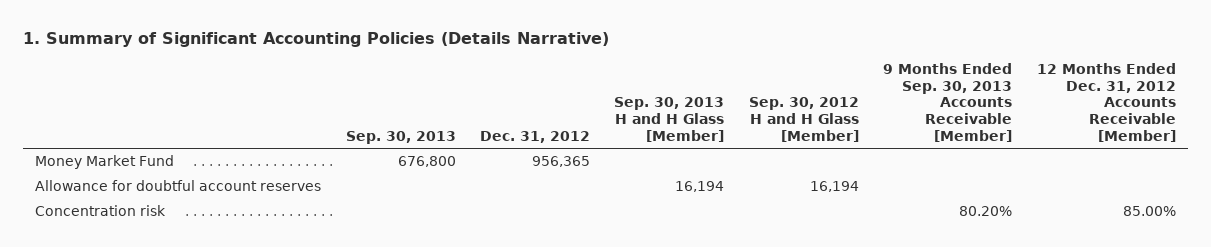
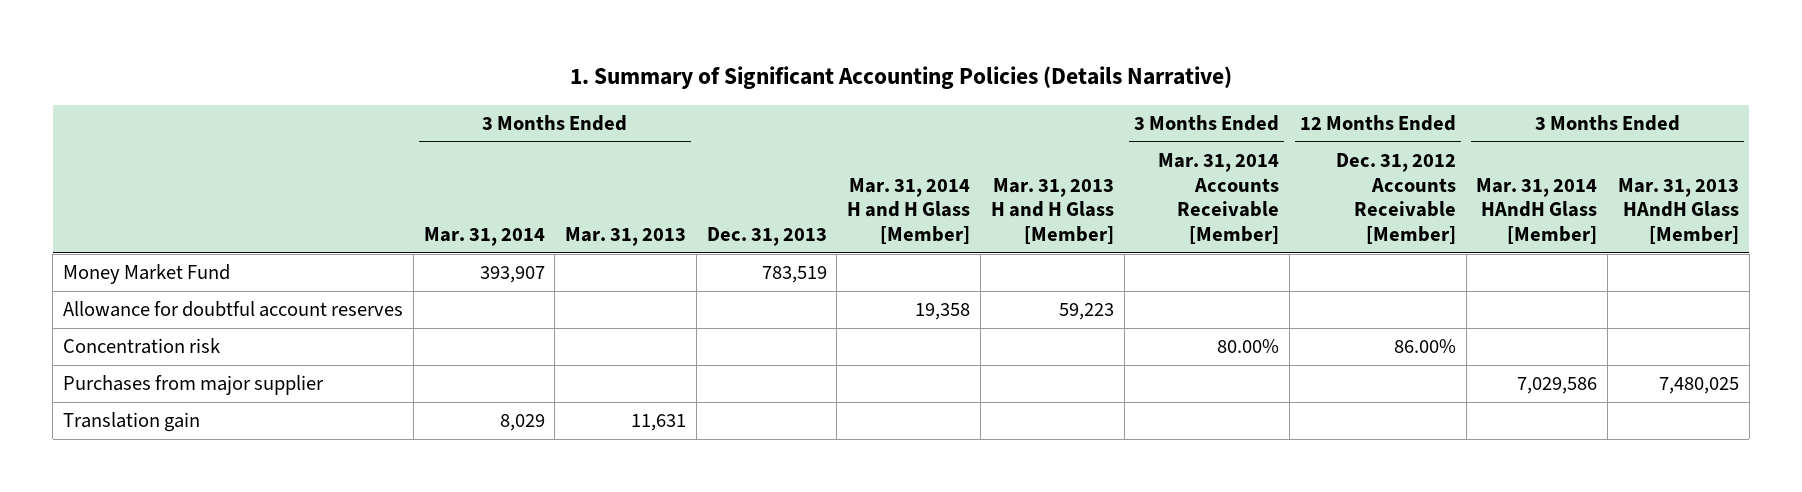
- | Sep. 30, 2013 | Dec. 31, 2012 | Sep. 30, 2013 H and H Glass [Member] | Sep. 30, 2012 H and H Glass [Member] | 9 Months Ended Sep. 30, 2013 Accounts Receivable [Member] | 12 Months Ended Dec. 31, 2012 Accounts Receivable [Member]
+ | 3 Months Ended Mar. 31, 2014 | 3 Months Ended Mar. 31, 2013 | Dec. 31, 2013 | Mar. 31, 2014 H and H Glass [Member] | Mar. 31, 2013 H and H Glass [Member] | 3 Months Ended Mar. 31, 2014 Accounts Receivable [Member] | 12 Months Ended Dec. 31, 2012 Accounts Receivable [Member] | 3 Months Ended Mar. 31, 2014 HAndH Glass [Member] | 3 Months Ended Mar. 31, 2013 HAndH Glass [Member]
- Concentration risk | | | | | 80.20% | 85.00%
+ Concentration risk | | | | | | 80.00% | 86.00% | |
+ Purchases from major supplier | | | | | | | | 7,029,586 | 7,480,025
+ Translation gain | 8,029 | 11,631 | | | | | | |

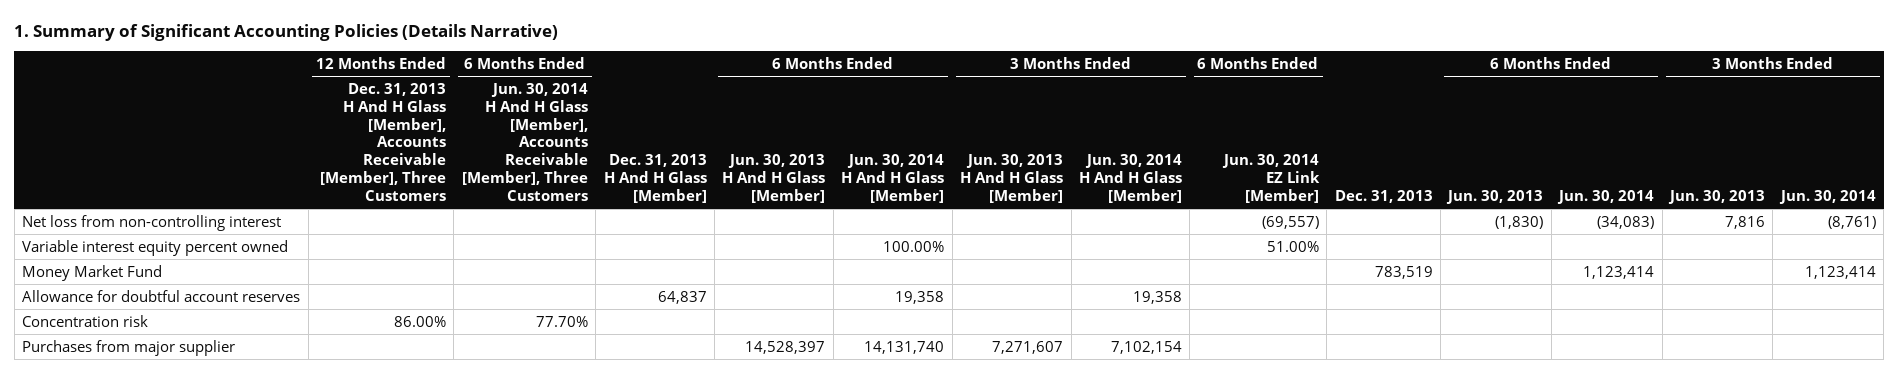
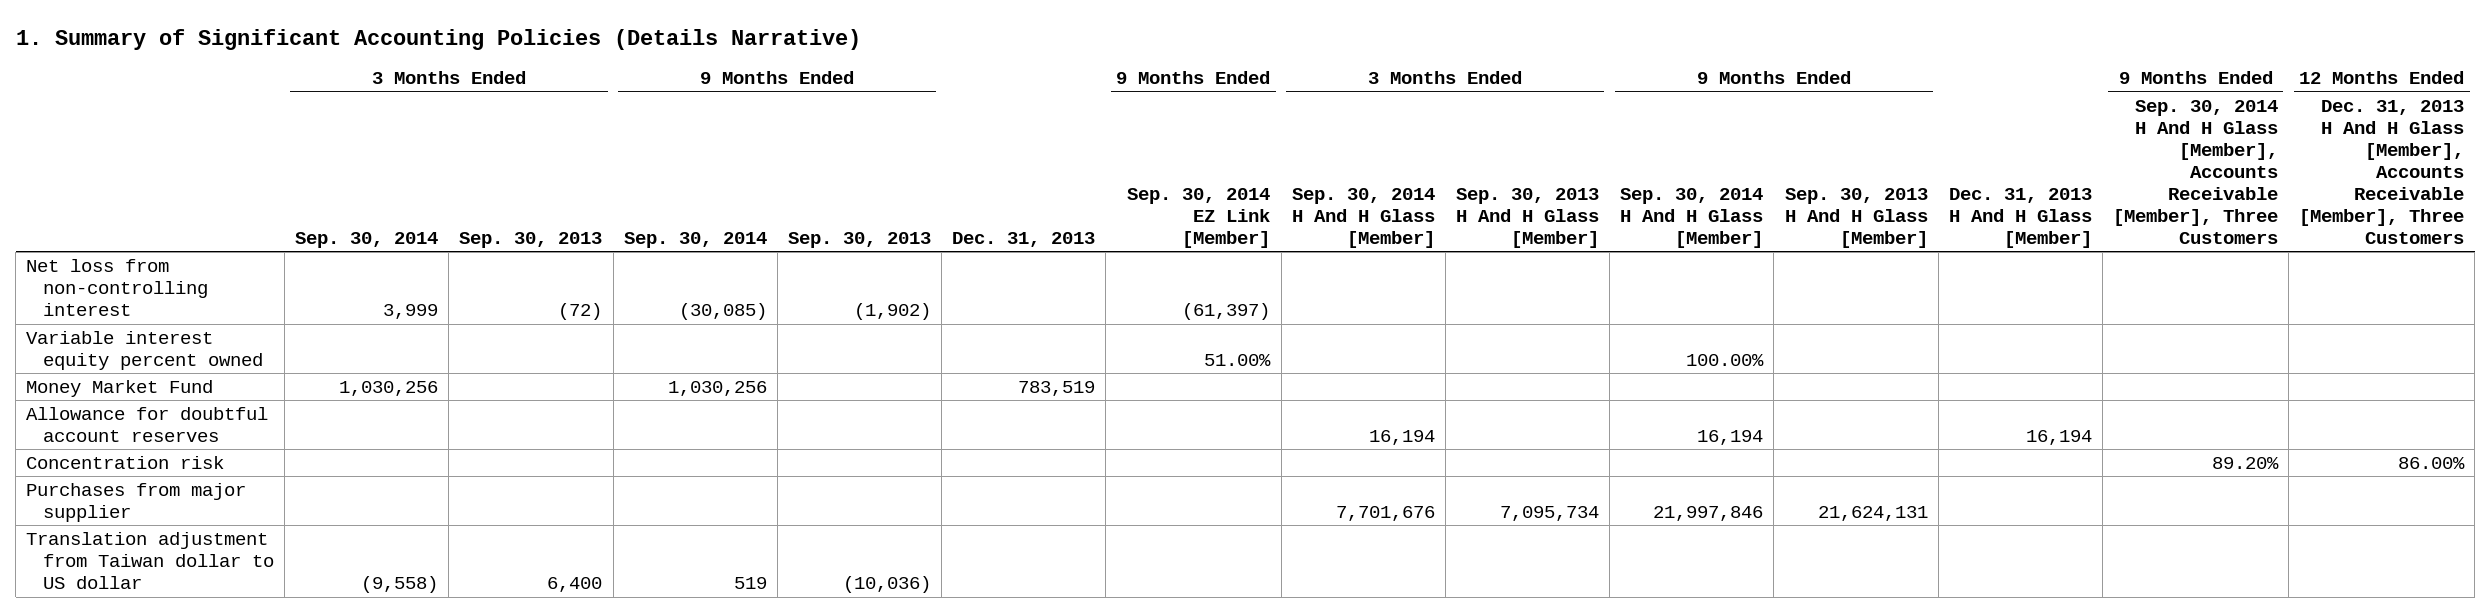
- | 12 Months Ended Dec. 31, 2013 H And H Glass [Member], Accounts Receivable [Member], Three Customers | 6 Months Ended Jun. 30, 2014 H And H Glass [Member], Accounts Receivable [Member], Three Customers | Dec. 31, 2013 H And H Glass [Member] | 6 Months Ended Jun. 30, 2013 H And H Glass [Member] | 6 Months Ended Jun. 30, 2014 H And H Glass [Member] | 3 Months Ended Jun. 30, 2013 H And H Glass [Member] | 3 Months Ended Jun. 30, 2014 H And H Glass [Member] | 6 Months Ended Jun. 30, 2014 EZ Link [Member] | Dec. 31, 2013 | 6 Months Ended Jun. 30, 2013 | 6 Months Ended Jun. 30, 2014 | 3 Months Ended Jun. 30, 2013 | 3 Months Ended Jun. 30, 2014
+ | 3 Months Ended Sep. 30, 2014 | 3 Months Ended Sep. 30, 2013 | 9 Months Ended Sep. 30, 2014 | 9 Months Ended Sep. 30, 2013 | Dec. 31, 2013 | 9 Months Ended Sep. 30, 2014 EZ Link [Member] | 3 Months Ended Sep. 30, 2014 H And H Glass [Member] | 3 Months Ended Sep. 30, 2013 H And H Glass [Member] | 9 Months Ended Sep. 30, 2014 H And H Glass [Member] | 9 Months Ended Sep. 30, 2013 H And H Glass [Member] | Dec. 31, 2013 H And H Glass [Member] | 9 Months Ended Sep. 30, 2014 H And H Glass [Member], Accounts Receivable [Member], Three Customers | 12 Months Ended Dec. 31, 2013 H And H Glass [Member], Accounts Receivable [Member], Three Customers
- Allowance for doubtful account reserves | | | 64,837 | | 19,358 | | 19,358 | | | | | |
+ Allowance for doubtful account reserves | | | | | | | 16,194 | | 16,194 | | 16,194 | |
+ Translation adjustment from Taiwan dollar to US dollar | (9,558) | 6,400 | 519 | (10,036) | | | | | | | | |

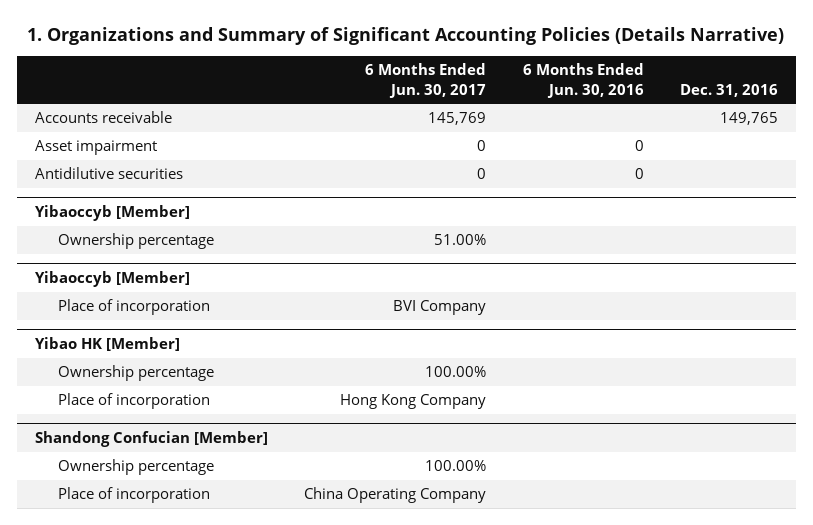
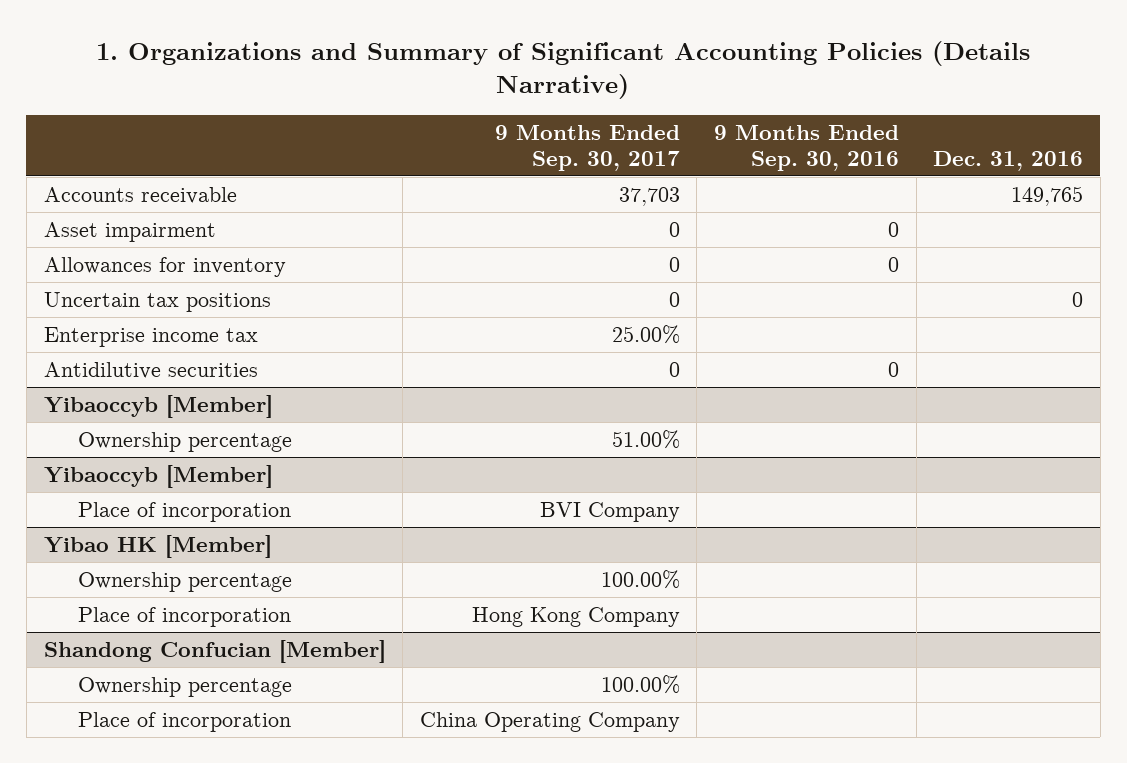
- | 6 Months Ended Jun. 30, 2017 | 6 Months Ended Jun. 30, 2016 | Dec. 31, 2016
+ | 9 Months Ended Sep. 30, 2017 | 9 Months Ended Sep. 30, 2016 | Dec. 31, 2016
+ Allowances for inventory | 0 | 0 |
+ Uncertain tax positions | 0 | | 0
+ Enterprise income tax | 25.00% | |

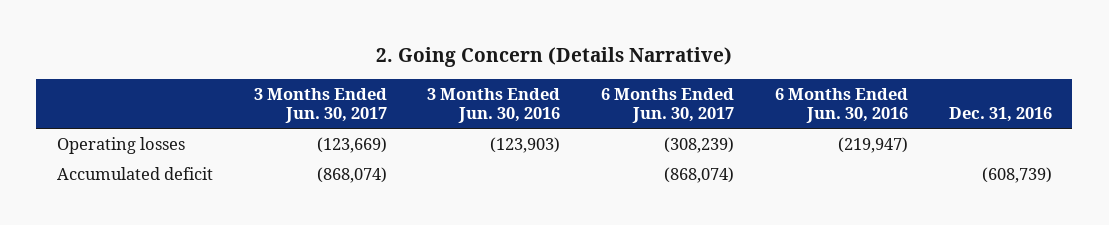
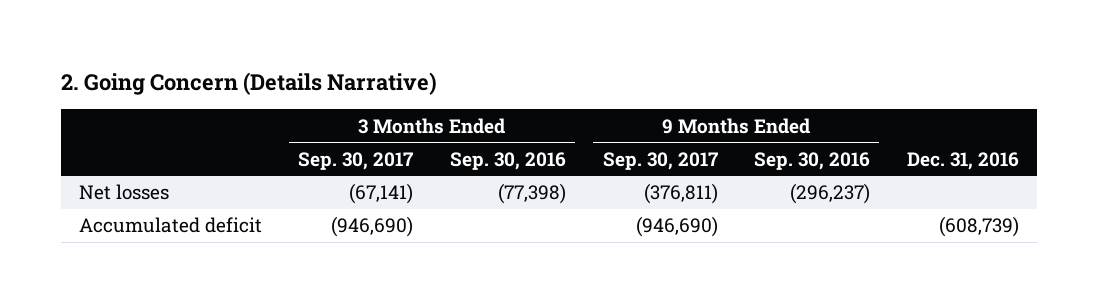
- | 3 Months Ended Jun. 30, 2017 | 3 Months Ended Jun. 30, 2016 | 6 Months Ended Jun. 30, 2017 | 6 Months Ended Jun. 30, 2016 | Dec. 31, 2016
+ | 3 Months Ended Sep. 30, 2017 | 3 Months Ended Sep. 30, 2016 | 9 Months Ended Sep. 30, 2017 | 9 Months Ended Sep. 30, 2016 | Dec. 31, 2016
- Operating losses | (123,669) | (123,903) | (308,239) | (219,947) |
+ Net losses | (67,141) | (77,398) | (376,811) | (296,237) |

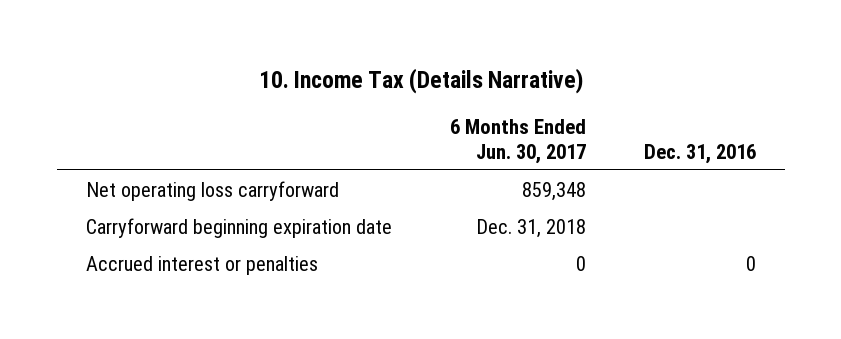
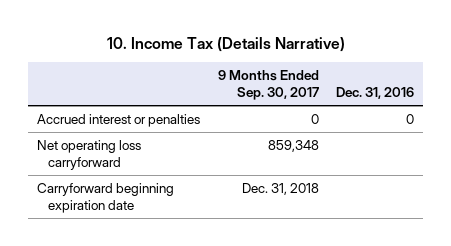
- | 6 Months Ended Jun. 30, 2017 | Dec. 31, 2016
+ | 9 Months Ended Sep. 30, 2017 | Dec. 31, 2016
moved up: Accrued interest or penalties | 0 | 0

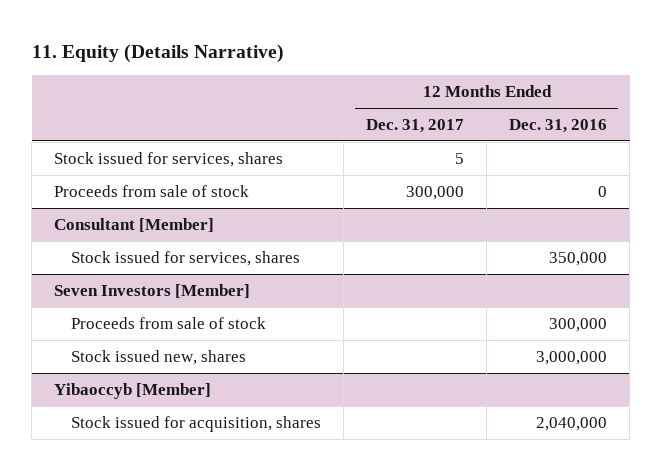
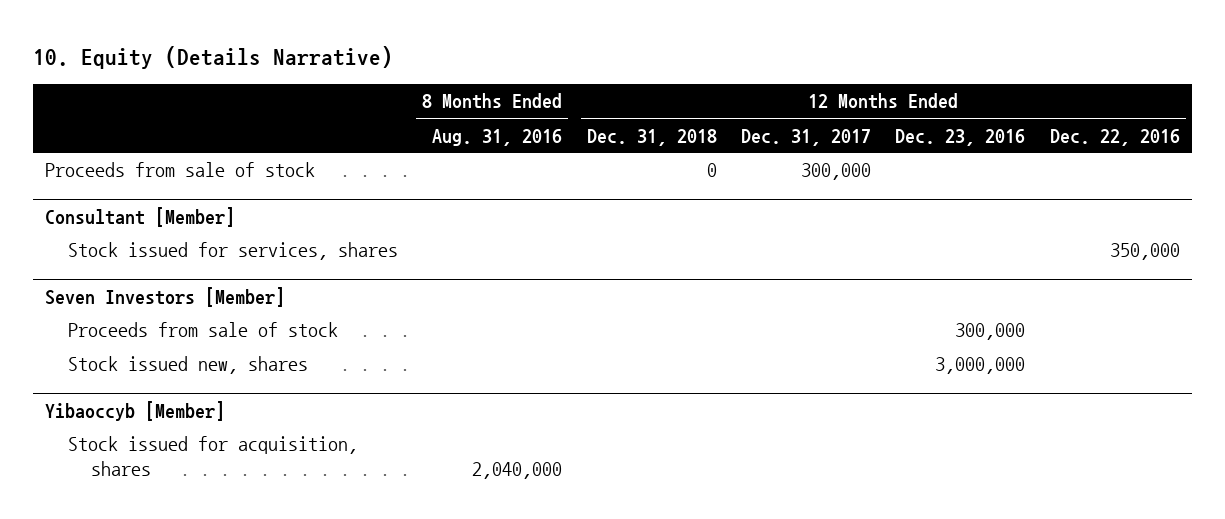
- 11. Equity (Details Narrative)
+ 10. Equity (Details Narrative)
- | 12 Months Ended Dec. 31, 2017 | 12 Months Ended Dec. 31, 2016
+ | 8 Months Ended Aug. 31, 2016 | 12 Months Ended Dec. 31, 2018 | 12 Months Ended Dec. 31, 2017 | 12 Months Ended Dec. 23, 2016 | 12 Months Ended Dec. 22, 2016
- Stock issued for services, shares | 5 |

